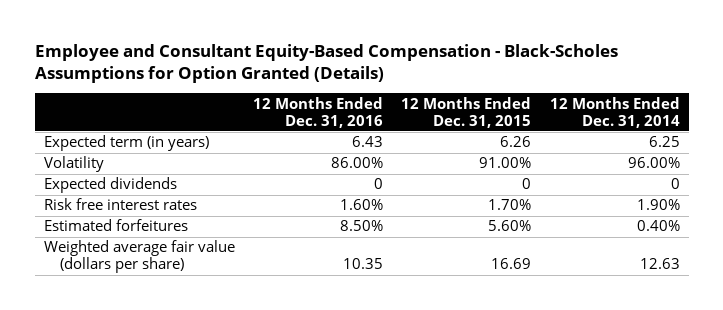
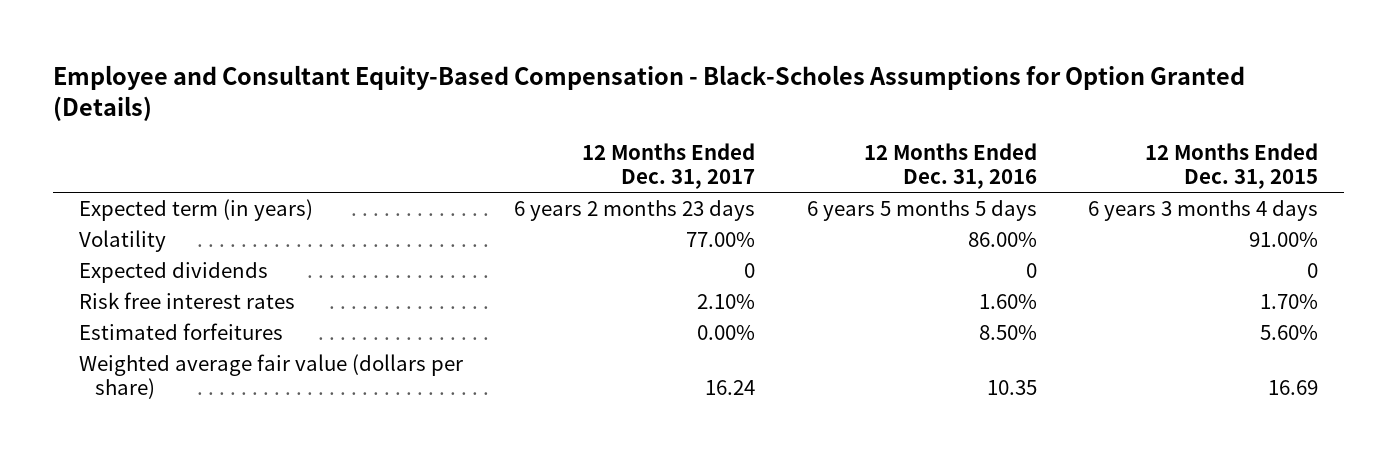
- | 12 Months Ended Dec. 31, 2016 | 12 Months Ended Dec. 31, 2015 | 12 Months Ended Dec. 31, 2014
+ | 12 Months Ended Dec. 31, 2017 | 12 Months Ended Dec. 31, 2016 | 12 Months Ended Dec. 31, 2015
- Expected term (in years) | 6.43 | 6.26 | 6.25
+ Expected term (in years) | 6 years 2 months 23 days | 6 years 5 months 5 days | 6 years 3 months 4 days

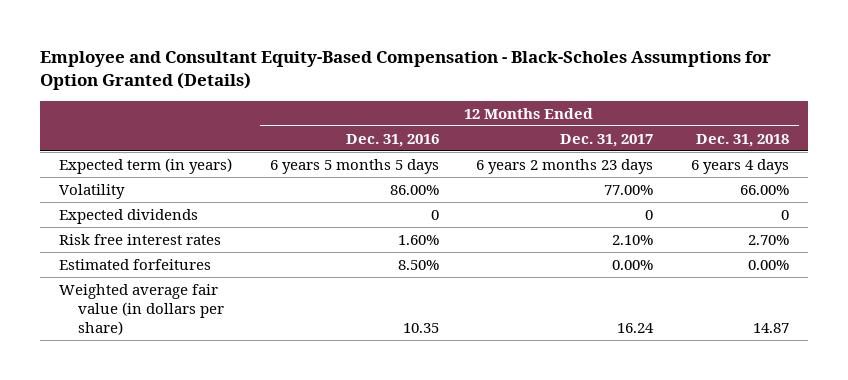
- | 12 Months Ended Dec. 31, 2017 | 12 Months Ended Dec. 31, 2016 | 12 Months Ended Dec. 31, 2015
+ | 12 Months Ended Dec. 31, 2016 | 12 Months Ended Dec. 31, 2017 | 12 Months Ended Dec. 31, 2018
- Weighted average fair value (dollars per share) | 16.24 | 10.35 | 16.69
+ Weighted average fair value (in dollars per share) | 10.35 | 16.24 | 14.87

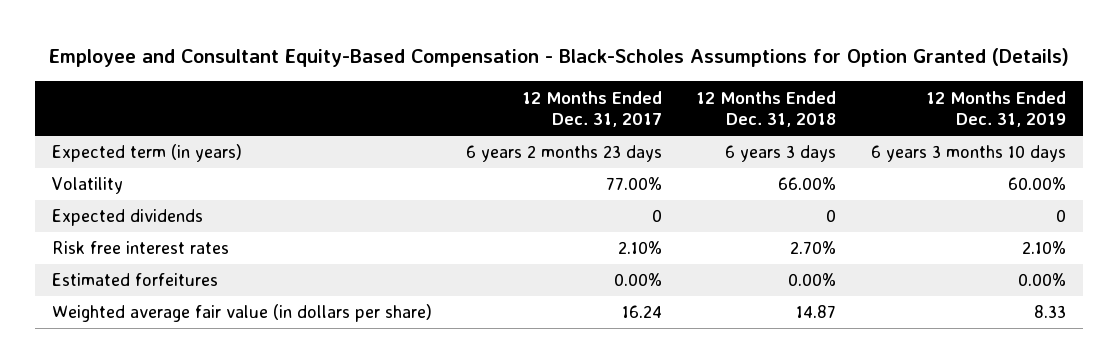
- | 12 Months Ended Dec. 31, 2016 | 12 Months Ended Dec. 31, 2017 | 12 Months Ended Dec. 31, 2018
+ | 12 Months Ended Dec. 31, 2017 | 12 Months Ended Dec. 31, 2018 | 12 Months Ended Dec. 31, 2019
- Expected term (in years) | 6 years 5 months 5 days | 6 years 2 months 23 days | 6 years 4 days
+ Expected term (in years) | 6 years 2 months 23 days | 6 years 3 days | 6 years 3 months 10 days

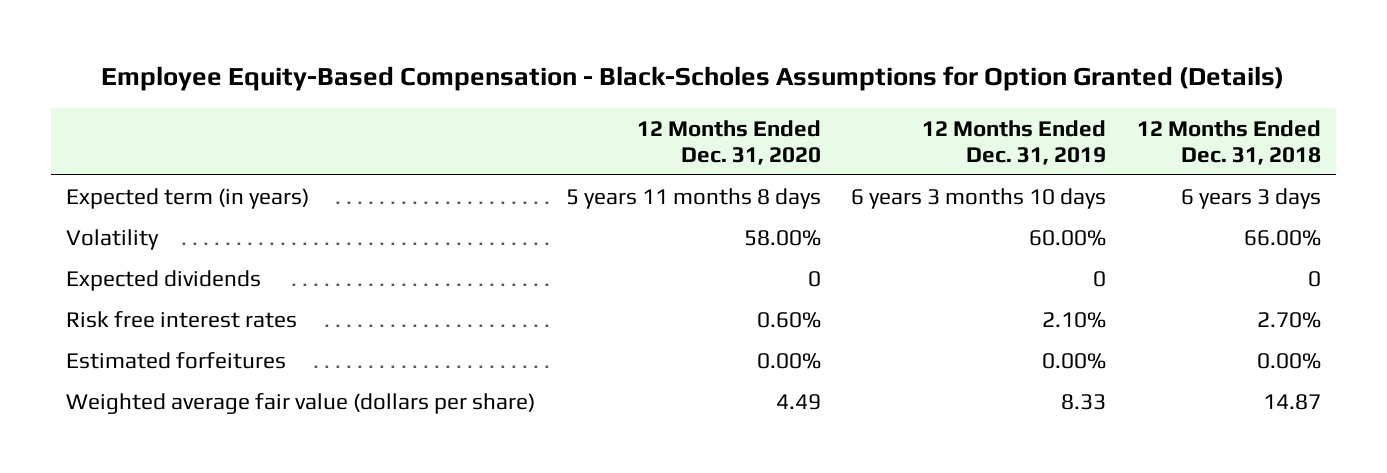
- Employee and Consultant Equity-Based Compensation - Black-Scholes Assumptions for Option Granted (Details)
+ Employee Equity-Based Compensation - Black-Scholes Assumptions for Option Granted (Details)
- | 12 Months Ended Dec. 31, 2017 | 12 Months Ended Dec. 31, 2018 | 12 Months Ended Dec. 31, 2019
+ | 12 Months Ended Dec. 31, 2020 | 12 Months Ended Dec. 31, 2019 | 12 Months Ended Dec. 31, 2018
- Weighted average fair value (in dollars per share) | 16.24 | 14.87 | 8.33
+ Weighted average fair value (dollars per share) | 4.49 | 8.33 | 14.87

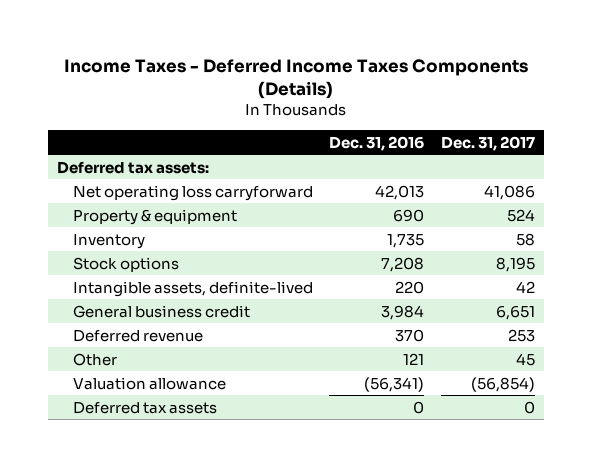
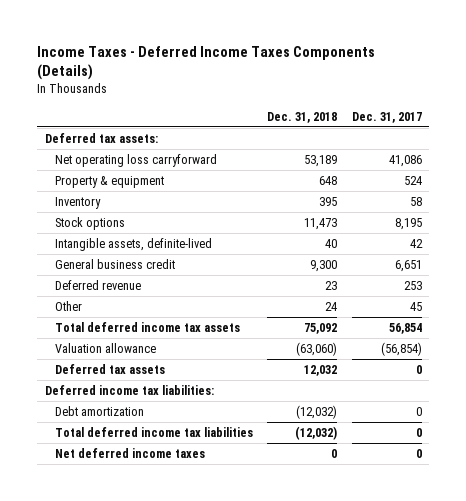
- | Dec. 31, 2016 | Dec. 31, 2017
+ | Dec. 31, 2018 | Dec. 31, 2017
+ Total deferred income tax assets | 75,092 | 56,854
+ Deferred income tax liabilities:
+ Debt amortization | (12,032) | 0
+ Total deferred income tax liabilities | (12,032) | 0
+ Net deferred income taxes | 0 | 0

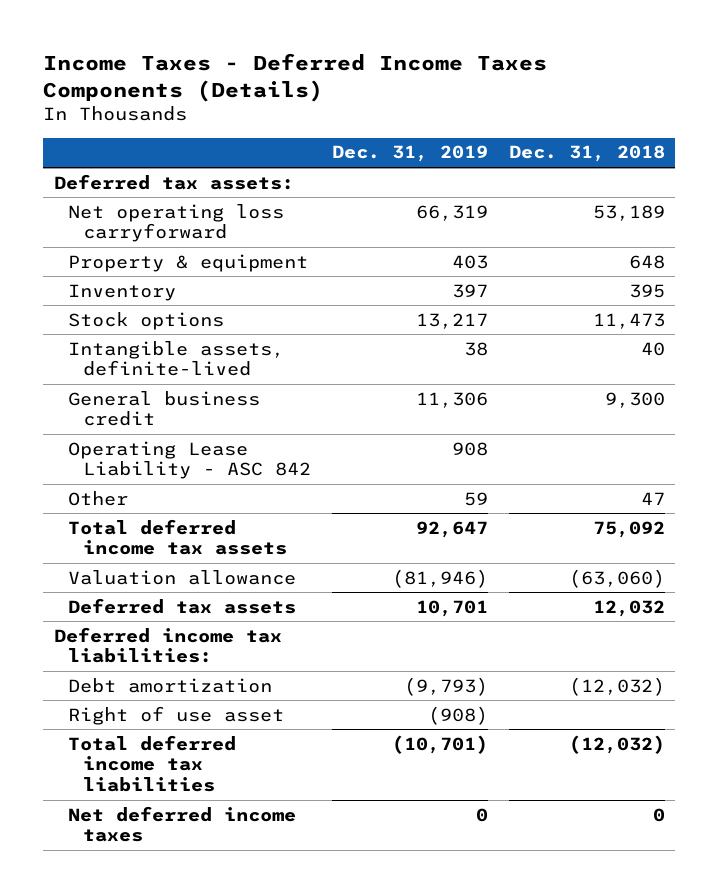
- | Dec. 31, 2018 | Dec. 31, 2017
+ | Dec. 31, 2019 | Dec. 31, 2018
- Deferred revenue | 23 | 253
- Other | 24 | 45
+ Operating Lease Liability - ASC 842 | 908 |
+ Other | 59 | 47
+ Right of use asset | (908) |

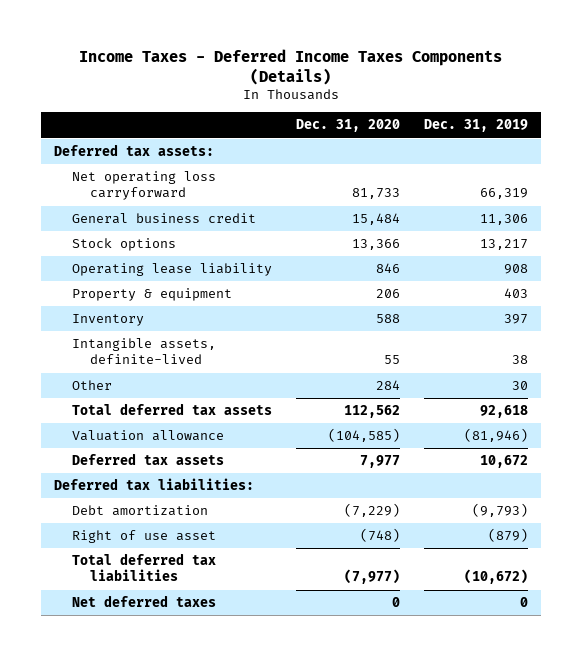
- | Dec. 31, 2019 | Dec. 31, 2018
+ | Dec. 31, 2020 | Dec. 31, 2019
moved up: General business credit | 15,484 | 11,306
moved up: Stock options | 13,366 | 13,217
+ Operating lease liability | 846 | 908
- Operating Lease Liability - ASC 842 | 908 |
- Other | 59 | 47
- Total deferred income tax assets | 92,647 | 75,092
+ Other | 284 | 30
+ Total deferred tax assets | 112,562 | 92,618
- Deferred tax assets | 10,701 | 12,032
- Deferred income tax liabilities:
+ Deferred tax assets | 7,977 | 10,672
+ Deferred tax liabilities:
- Right of use asset | (908) |
- Total deferred income tax liabilities | (10,701) | (12,032)
- Net deferred income taxes | 0 | 0
+ Right of use asset | (748) | (879)
+ Total deferred tax liabilities | (7,977) | (10,672)
+ Net deferred taxes | 0 | 0

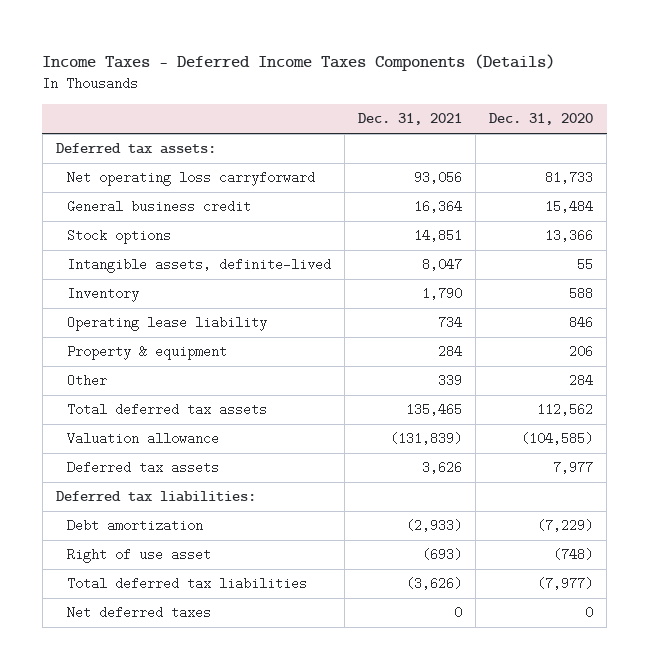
- | Dec. 31, 2020 | Dec. 31, 2019
+ | Dec. 31, 2021 | Dec. 31, 2020
moved up: Intangible assets, definite-lived | 8,047 | 55
moved up: Inventory | 1,790 | 588

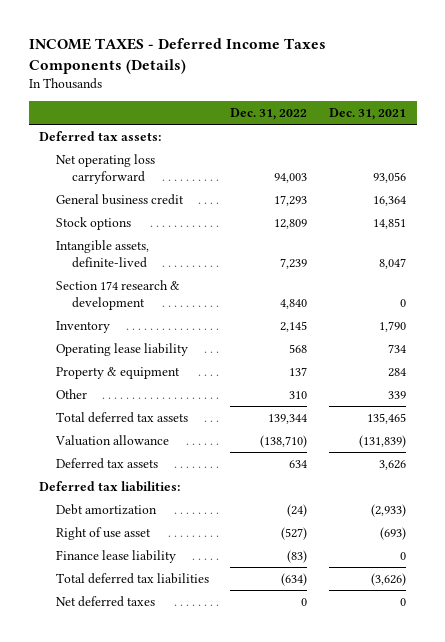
- Income Taxes - Deferred Income Taxes Components (Details)
+ INCOME TAXES - Deferred Income Taxes Components (Details)
- | Dec. 31, 2021 | Dec. 31, 2020
+ | Dec. 31, 2022 | Dec. 31, 2021
+ Section 174 research & development | 4,840 | 0
+ Finance lease liability | (83) | 0

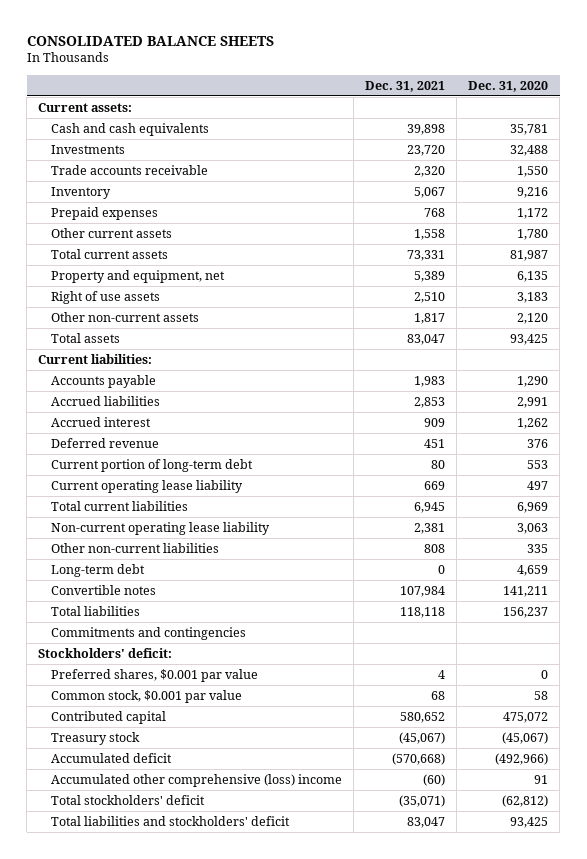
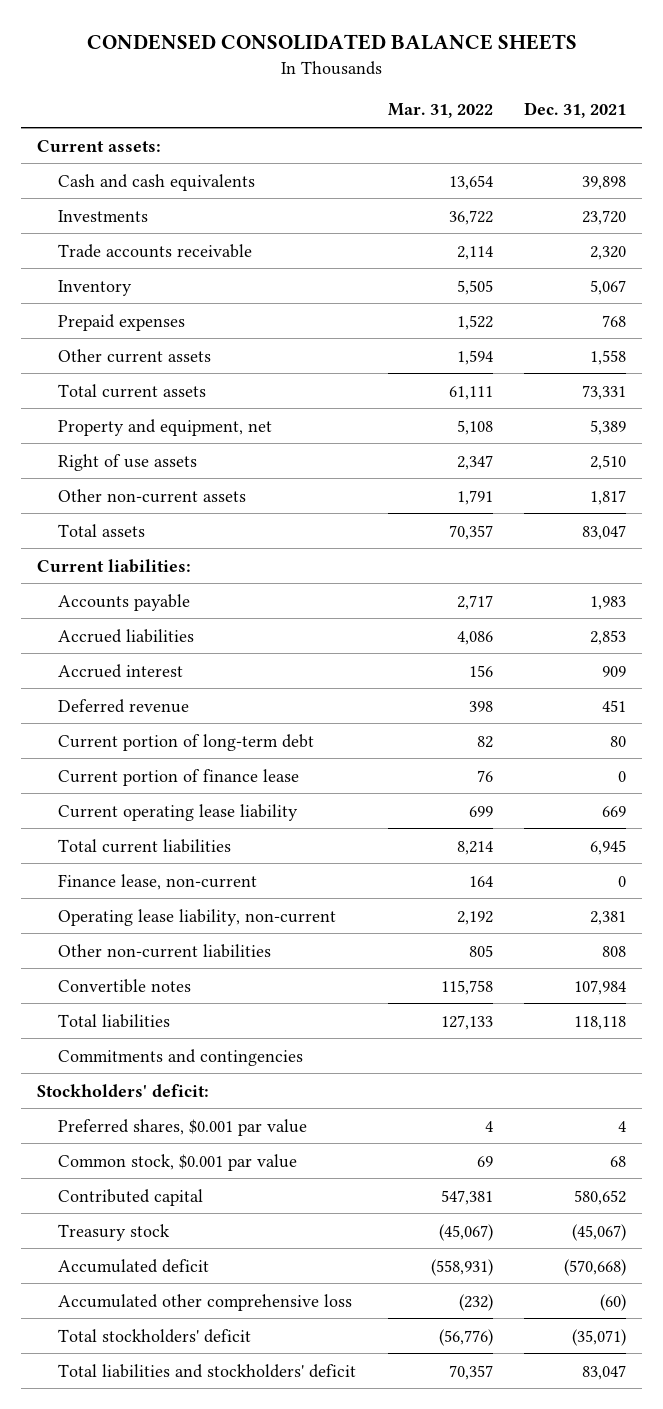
- CONSOLIDATED BALANCE SHEETS
+ CONDENSED CONSOLIDATED BALANCE SHEETS
- | Dec. 31, 2021 | Dec. 31, 2020
+ | Mar. 31, 2022 | Dec. 31, 2021
+ Current portion of finance lease | 76 | 0
- Non-current operating lease liability | 2,381 | 3,063
+ Finance lease, non-current | 164 | 0
+ Operating lease liability, non-current | 2,192 | 2,381
- Long-term debt | 0 | 4,659
- Accumulated other comprehensive (loss) income | (60) | 91
+ Accumulated other comprehensive loss | (232) | (60)

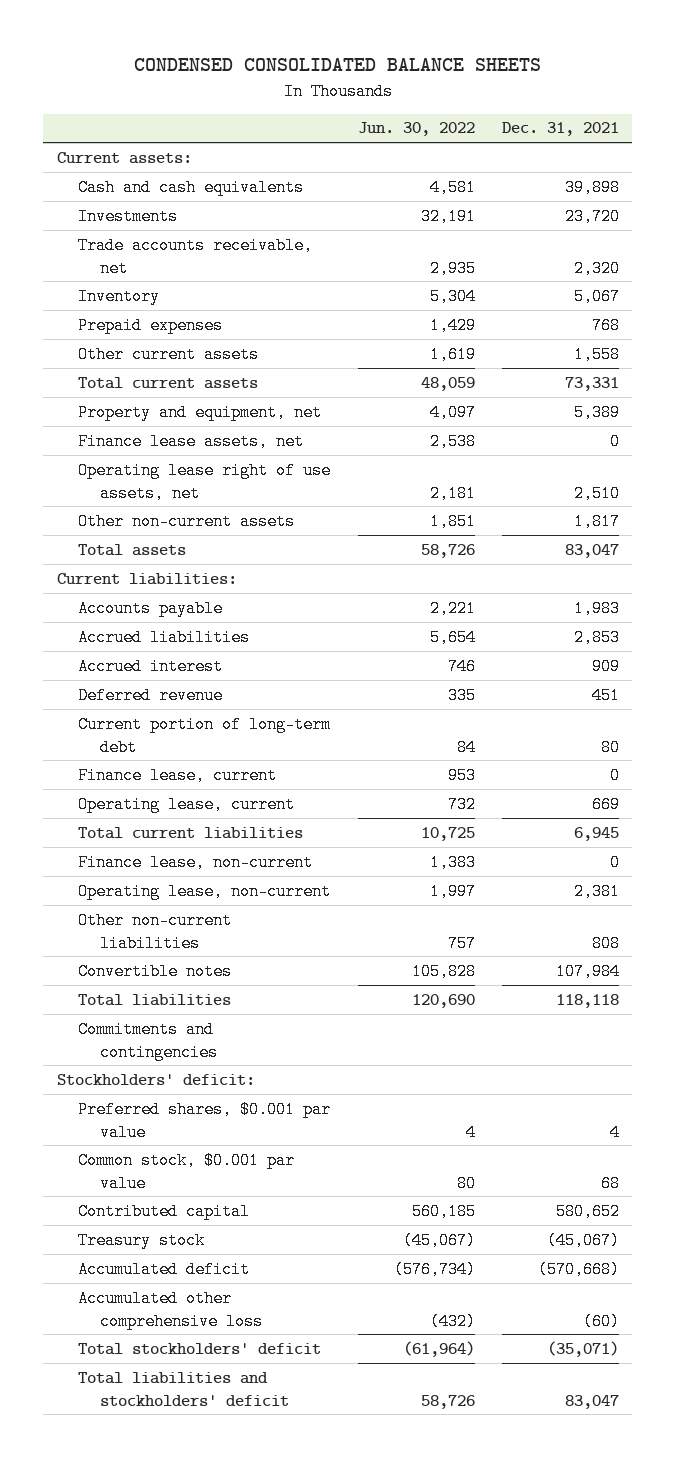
- | Mar. 31, 2022 | Dec. 31, 2021
+ | Jun. 30, 2022 | Dec. 31, 2021
- Trade accounts receivable | 2,114 | 2,320
+ Trade accounts receivable, net | 2,935 | 2,320
- Right of use assets | 2,347 | 2,510
+ Finance lease assets, net | 2,538 | 0
+ Operating lease right of use assets, net | 2,181 | 2,510
- Current portion of finance lease | 76 | 0
- Current operating lease liability | 699 | 669
+ Finance lease, current | 953 | 0
+ Operating lease, current | 732 | 669
- Operating lease liability, non-current | 2,192 | 2,381
+ Operating lease, non-current | 1,997 | 2,381

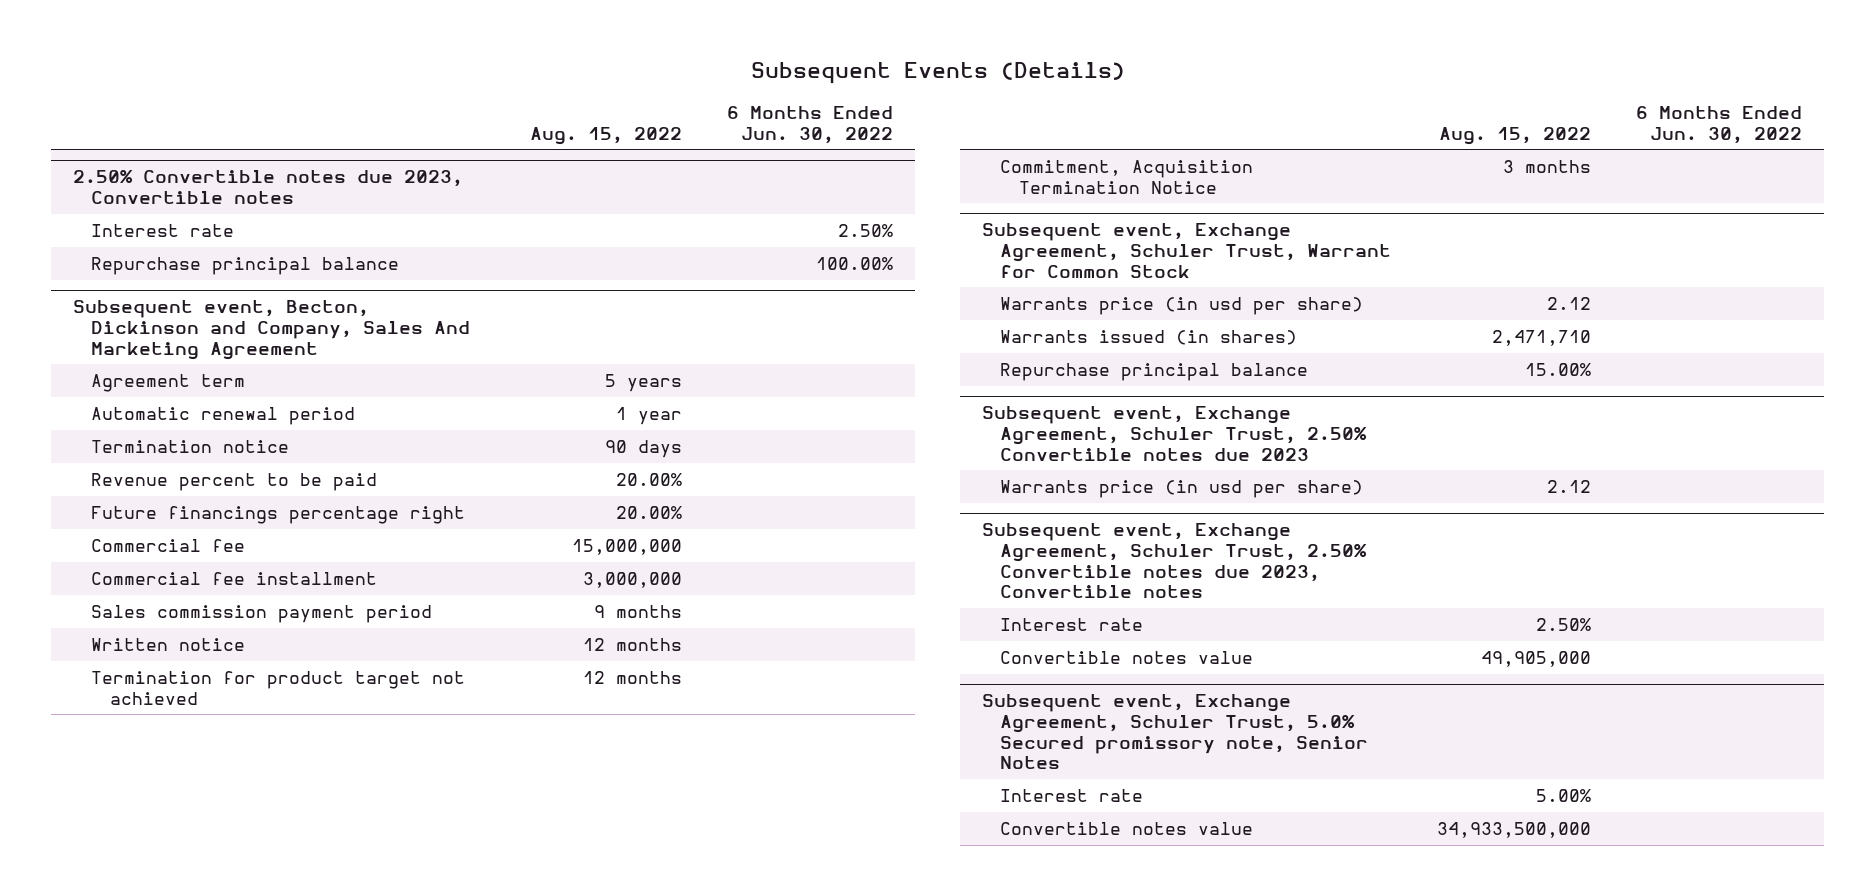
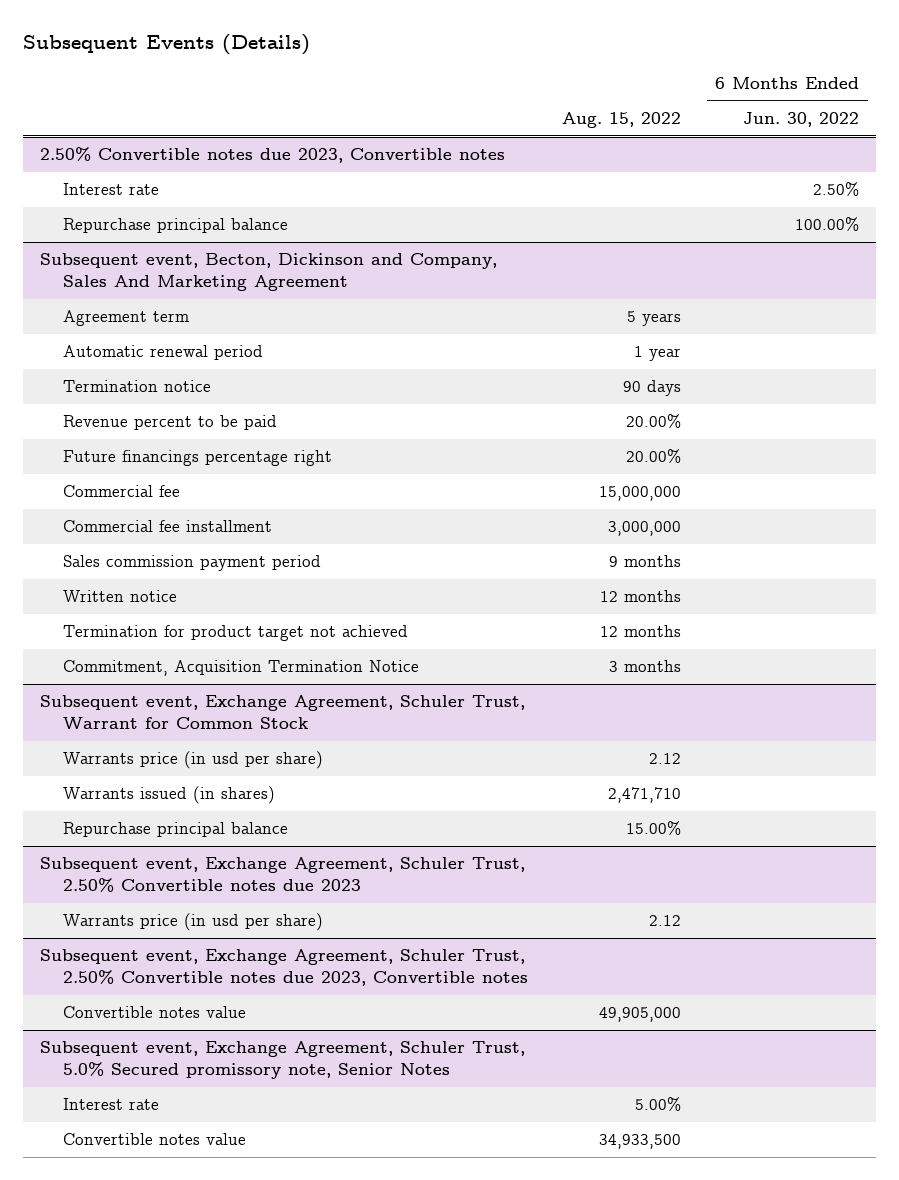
@ Subsequent event, Exchange Agreement, Schuler Trust, 2.50% Convertible notes due 2023, Convertible notes
- Interest rate | 2.50% |
@ Subsequent event, Exchange Agreement, Schuler Trust, 5.0% Secured promissory note, Senior Notes
- Convertible notes value | 34,933,500,000 |
+ Convertible notes value | 34,933,500 |

